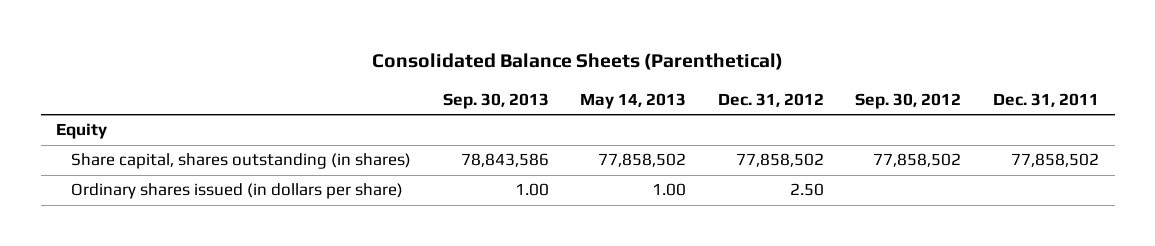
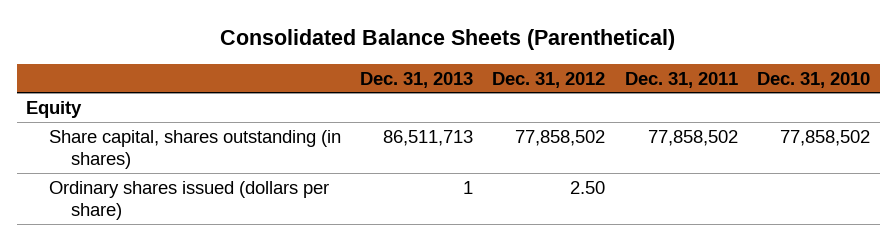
- | Sep. 30, 2013 | May 14, 2013 | Dec. 31, 2012 | Sep. 30, 2012 | Dec. 31, 2011
+ | Dec. 31, 2013 | Dec. 31, 2012 | Dec. 31, 2011 | Dec. 31, 2010
- Ordinary shares issued (in dollars per share) | 1.00 | 1.00 | 2.50 | |
+ Ordinary shares issued (dollars per share) | 1 | 2.50 | |

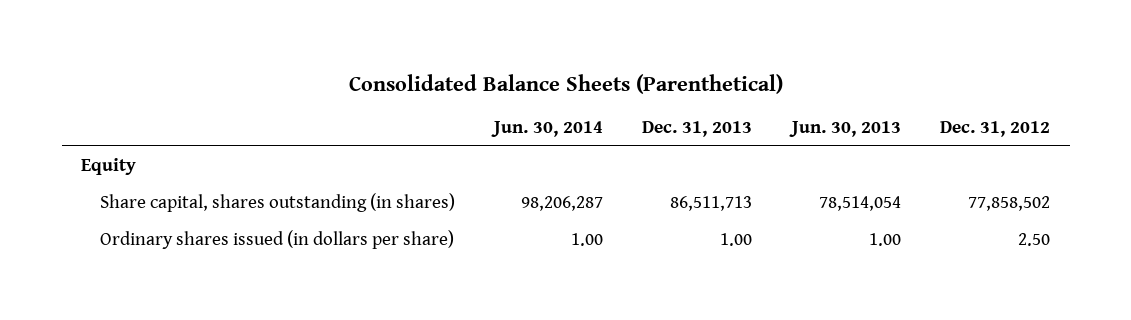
- | Dec. 31, 2013 | Dec. 31, 2012 | Dec. 31, 2011 | Dec. 31, 2010
+ | Jun. 30, 2014 | Dec. 31, 2013 | Jun. 30, 2013 | Dec. 31, 2012
- Ordinary shares issued (dollars per share) | 1 | 2.50 | |
+ Ordinary shares issued (in dollars per share) | 1.00 | 1.00 | 1.00 | 2.50

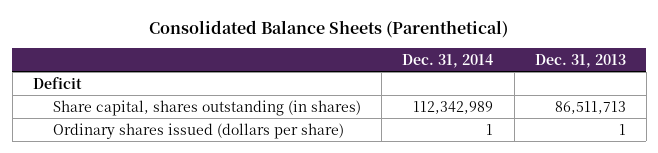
- | Jun. 30, 2014 | Dec. 31, 2013 | Jun. 30, 2013 | Dec. 31, 2012
+ | Dec. 31, 2014 | Dec. 31, 2013
- Equity
+ Deficit
- Ordinary shares issued (in dollars per share) | 1.00 | 1.00 | 1.00 | 2.50
+ Ordinary shares issued (dollars per share) | 1 | 1

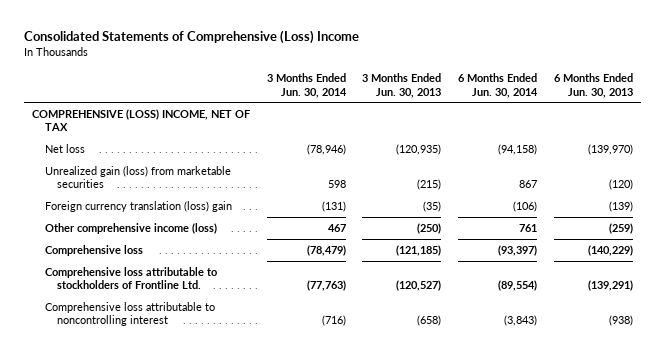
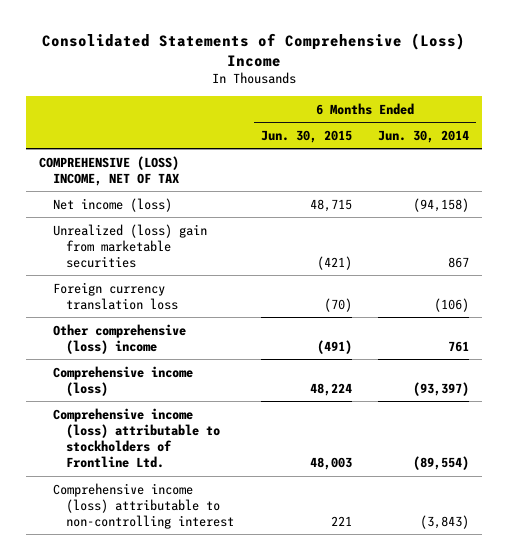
- | 3 Months Ended Jun. 30, 2014 | 3 Months Ended Jun. 30, 2013 | 6 Months Ended Jun. 30, 2014 | 6 Months Ended Jun. 30, 2013
+ | 6 Months Ended Jun. 30, 2015 | 6 Months Ended Jun. 30, 2014
- Net loss | (78,946) | (120,935) | (94,158) | (139,970)
- Unrealized gain (loss) from marketable securities | 598 | (215) | 867 | (120)
- Foreign currency translation (loss) gain | (131) | (35) | (106) | (139)
- Other comprehensive income (loss) | 467 | (250) | 761 | (259)
- Comprehensive loss | (78,479) | (121,185) | (93,397) | (140,229)
- Comprehensive loss attributable to stockholders of Frontline Ltd. | (77,763) | (120,527) | (89,554) | (139,291)
- Comprehensive loss attributable to noncontrolling interest | (716) | (658) | (3,843) | (938)
+ Net income (loss) | 48,715 | (94,158)
+ Unrealized (loss) gain from marketable securities | (421) | 867
+ Foreign currency translation loss | (70) | (106)
+ Other comprehensive (loss) income | (491) | 761
+ Comprehensive income (loss) | 48,224 | (93,397)
+ Comprehensive income (loss) attributable to stockholders of Frontline Ltd. | 48,003 | (89,554)
+ Comprehensive income (loss) attributable to non-controlling interest | 221 | (3,843)

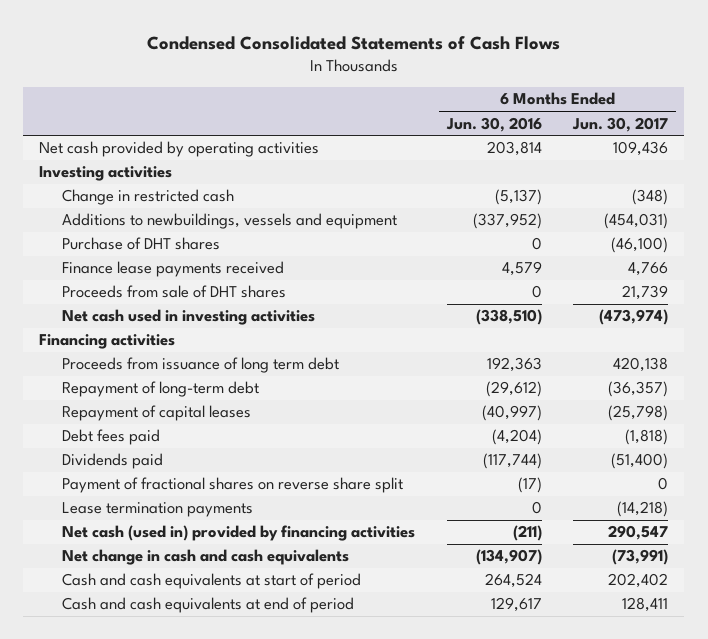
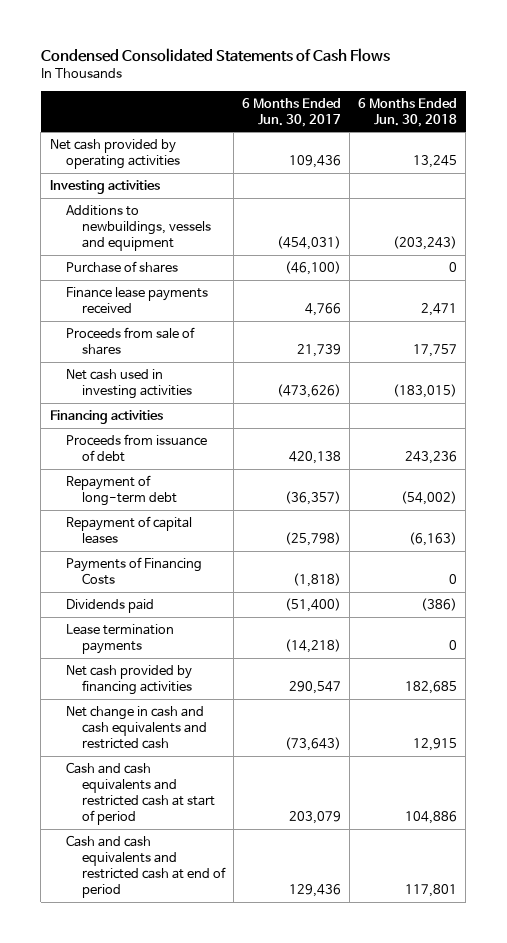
- | 6 Months Ended Jun. 30, 2016 | 6 Months Ended Jun. 30, 2017
+ | 6 Months Ended Jun. 30, 2017 | 6 Months Ended Jun. 30, 2018
- Change in restricted cash | (5,137) | (348)
- Purchase of DHT shares | 0 | (46,100)
+ Purchase of shares | (46,100) | 0
- Proceeds from sale of DHT shares | 0 | 21,739
- Net cash used in investing activities | (338,510) | (473,974)
+ Proceeds from sale of shares | 21,739 | 17,757
+ Net cash used in investing activities | (473,626) | (183,015)
- Proceeds from issuance of long term debt | 192,363 | 420,138
+ Proceeds from issuance of debt | 420,138 | 243,236
- Debt fees paid | (4,204) | (1,818)
+ Payments of Financing Costs | (1,818) | 0
- Payment of fractional shares on reverse share split | (17) | 0
- Net cash (used in) provided by financing activities | (211) | 290,547
- Net change in cash and cash equivalents | (134,907) | (73,991)
- Cash and cash equivalents at start of period | 264,524 | 202,402
- Cash and cash equivalents at end of period | 129,617 | 128,411
+ Net cash provided by financing activities | 290,547 | 182,685
+ Net change in cash and cash equivalents and restricted cash | (73,643) | 12,915
+ Cash and cash equivalents and restricted cash at start of period | 203,079 | 104,886
+ Cash and cash equivalents and restricted cash at end of period | 129,436 | 117,801

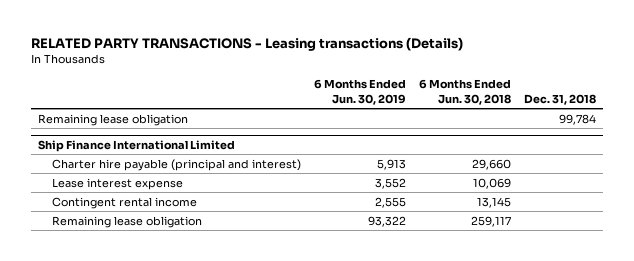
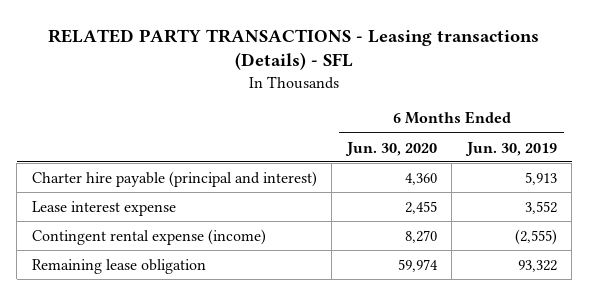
- RELATED PARTY TRANSACTIONS - Leasing transactions (Details)
+ RELATED PARTY TRANSACTIONS - Leasing transactions (Details) - SFL
- | 6 Months Ended Jun. 30, 2019 | 6 Months Ended Jun. 30, 2018 | Dec. 31, 2018
+ | 6 Months Ended Jun. 30, 2020 | 6 Months Ended Jun. 30, 2019
- Remaining lease obligation | | | 99,784
- Ship Finance International Limited
- Contingent rental income | 2,555 | 13,145 |
+ Contingent rental expense (income) | 8,270 | (2,555)

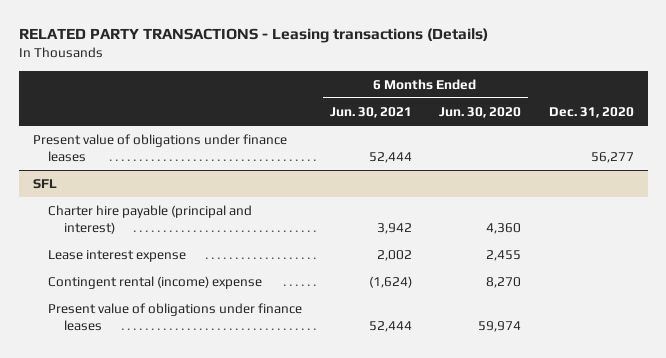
- RELATED PARTY TRANSACTIONS - Leasing transactions (Details) - SFL
+ RELATED PARTY TRANSACTIONS - Leasing transactions (Details)
- | 6 Months Ended Jun. 30, 2020 | 6 Months Ended Jun. 30, 2019
+ | 6 Months Ended Jun. 30, 2021 | 6 Months Ended Jun. 30, 2020 | Dec. 31, 2020
+ Present value of obligations under finance leases | 52,444 | | 56,277
+ SFL
- Contingent rental expense (income) | 8,270 | (2,555)
- Remaining lease obligation | 59,974 | 93,322
+ Contingent rental (income) expense | (1,624) | 8,270 |
+ Present value of obligations under finance leases | 52,444 | 59,974 |

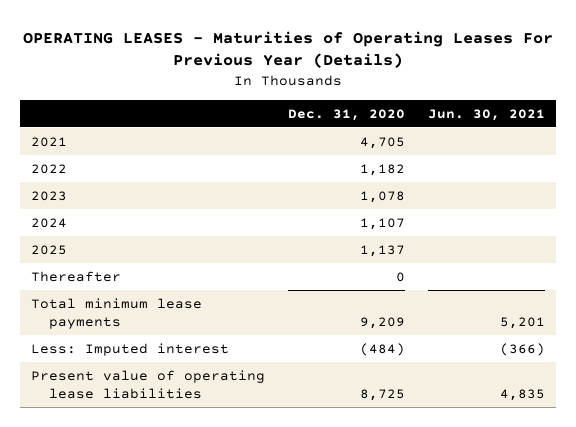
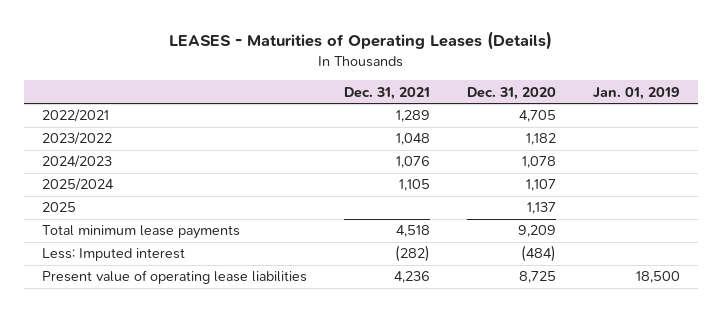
- OPERATING LEASES - Maturities of Operating Leases For Previous Year (Details)
+ LEASES - Maturities of Operating Leases (Details)
- | Dec. 31, 2020 | Jun. 30, 2021
+ | Dec. 31, 2021 | Dec. 31, 2020 | Jan. 01, 2019
- 2021 | 4,705 |
- 2022 | 1,182 |
- 2023 | 1,078 |
- 2024 | 1,107 |
+ 2022/2021 | 1,289 | 4,705 |
+ 2023/2022 | 1,048 | 1,182 |
+ 2024/2023 | 1,076 | 1,078 |
+ 2025/2024 | 1,105 | 1,107 |
- Thereafter | 0 |

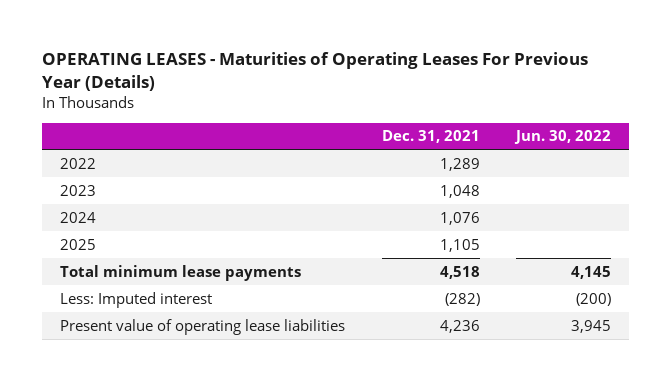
- LEASES - Maturities of Operating Leases (Details)
+ OPERATING LEASES - Maturities of Operating Leases For Previous Year (Details)
- | Dec. 31, 2021 | Dec. 31, 2020 | Jan. 01, 2019
+ | Dec. 31, 2021 | Jun. 30, 2022
- 2022/2021 | 1,289 | 4,705 |
- 2023/2022 | 1,048 | 1,182 |
- 2024/2023 | 1,076 | 1,078 |
- 2025/2024 | 1,105 | 1,107 |
- 2025 | | 1,137 |
+ 2022 | 1,289 |
+ 2023 | 1,048 |
+ 2024 | 1,076 |
+ 2025 | 1,105 |

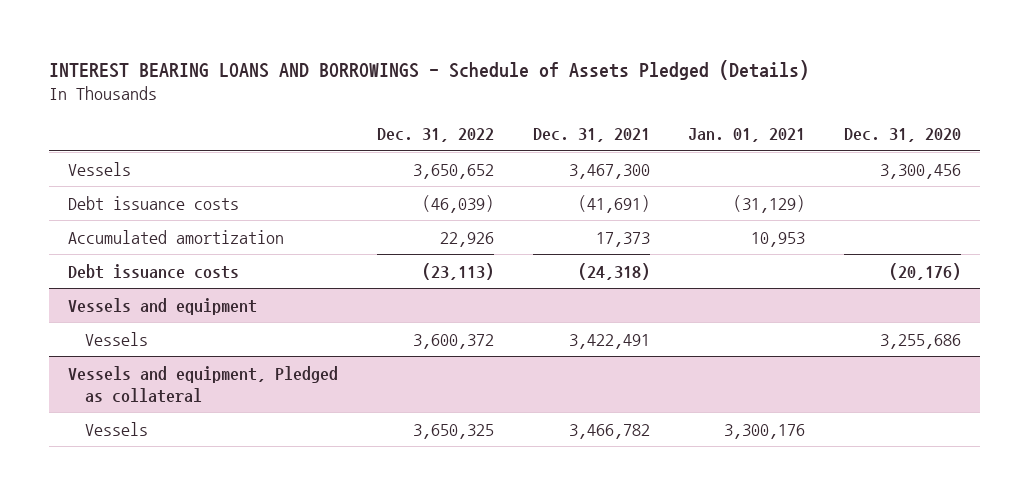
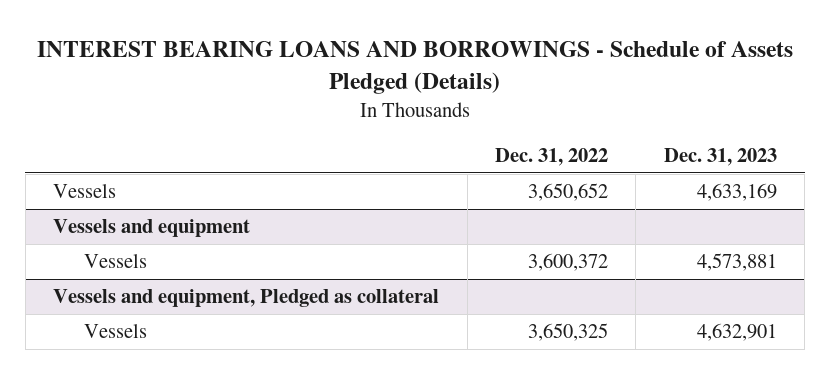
- | Dec. 31, 2022 | Dec. 31, 2021 | Jan. 01, 2021 | Dec. 31, 2020
+ | Dec. 31, 2022 | Dec. 31, 2023
- Debt issuance costs | (46,039) | (41,691) | (31,129) |
- Accumulated amortization | 22,926 | 17,373 | 10,953 |
- Debt issuance costs | (23,113) | (24,318) | | (20,176)

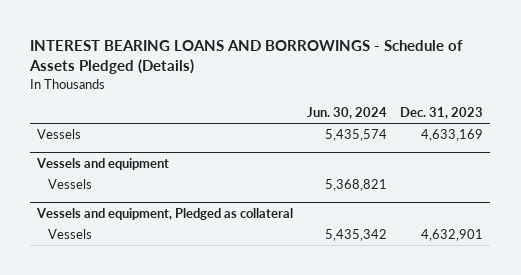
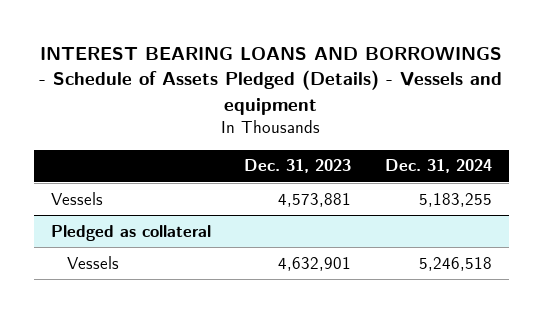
- INTEREST BEARING LOANS AND BORROWINGS - Schedule of Assets Pledged (Details)
+ INTEREST BEARING LOANS AND BORROWINGS - Schedule of Assets Pledged (Details) - Vessels and equipment
- | Jun. 30, 2024 | Dec. 31, 2023
+ | Dec. 31, 2023 | Dec. 31, 2024
- Vessels | 5,435,574 | 4,633,169
- Vessels and equipment
- Vessels | 5,368,821 |
- Vessels and equipment, Pledged as collateral
+ Vessels | 4,573,881 | 5,183,255
+ Pledged as collateral

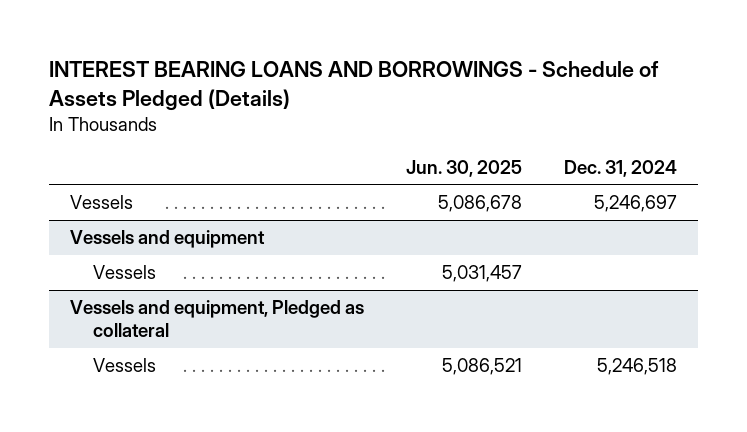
- INTEREST BEARING LOANS AND BORROWINGS - Schedule of Assets Pledged (Details) - Vessels and equipment
+ INTEREST BEARING LOANS AND BORROWINGS - Schedule of Assets Pledged (Details)
- | Dec. 31, 2023 | Dec. 31, 2024
+ | Jun. 30, 2025 | Dec. 31, 2024
- Vessels | 4,573,881 | 5,183,255
- Pledged as collateral
+ Vessels | 5,086,678 | 5,246,697
+ Vessels and equipment
+ Vessels | 5,031,457 |
+ Vessels and equipment, Pledged as collateral

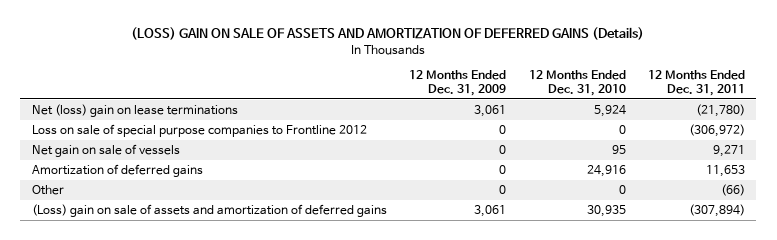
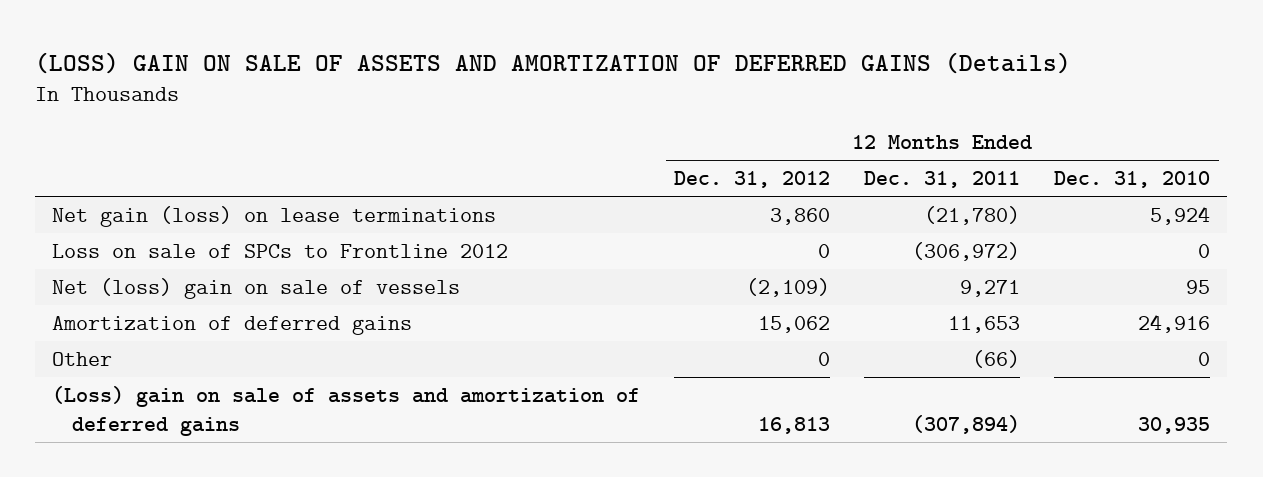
- | 12 Months Ended Dec. 31, 2009 | 12 Months Ended Dec. 31, 2010 | 12 Months Ended Dec. 31, 2011
+ | 12 Months Ended Dec. 31, 2012 | 12 Months Ended Dec. 31, 2011 | 12 Months Ended Dec. 31, 2010
- Net (loss) gain on lease terminations | 3,061 | 5,924 | (21,780)
- Loss on sale of special purpose companies to Frontline 2012 | 0 | 0 | (306,972)
- Net gain on sale of vessels | 0 | 95 | 9,271
+ Net gain (loss) on lease terminations | 3,860 | (21,780) | 5,924
+ Loss on sale of SPCs to Frontline 2012 | 0 | (306,972) | 0
+ Net (loss) gain on sale of vessels | (2,109) | 9,271 | 95

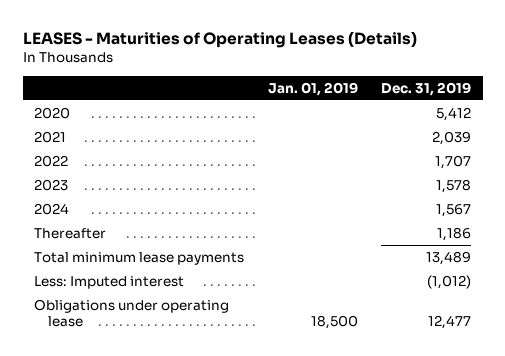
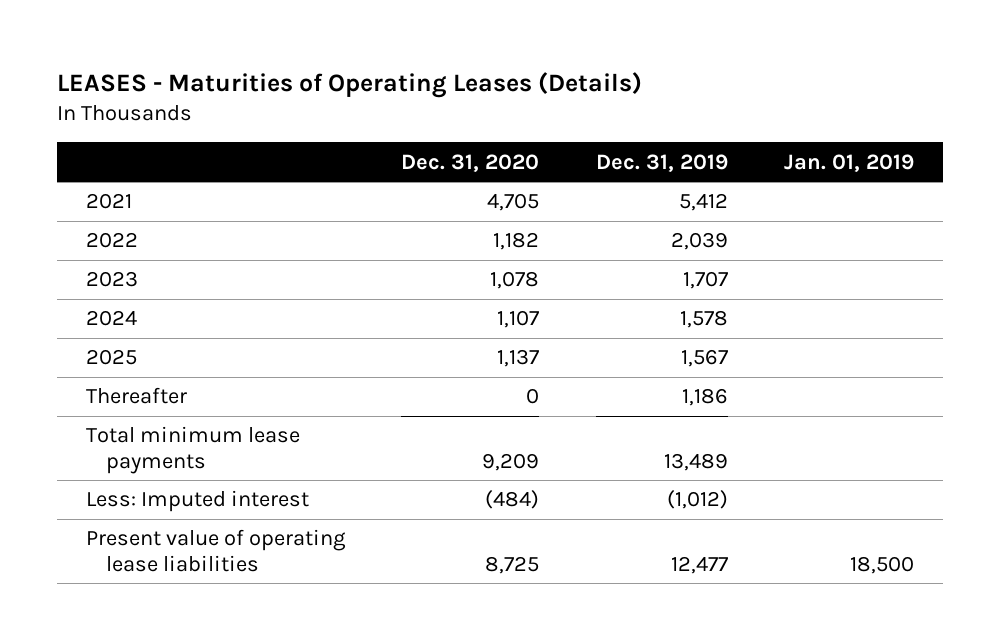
- | Jan. 01, 2019 | Dec. 31, 2019
+ | Dec. 31, 2020 | Dec. 31, 2019 | Jan. 01, 2019
- 2020 | | 5,412
- 2021 | | 2,039
- 2022 | | 1,707
- 2023 | | 1,578
- 2024 | | 1,567
+ 2021 | 4,705 | 5,412 |
+ 2022 | 1,182 | 2,039 |
+ 2023 | 1,078 | 1,707 |
+ 2024 | 1,107 | 1,578 |
+ 2025 | 1,137 | 1,567 |
- Obligations under operating lease | 18,500 | 12,477
+ Present value of operating lease liabilities | 8,725 | 12,477 | 18,500

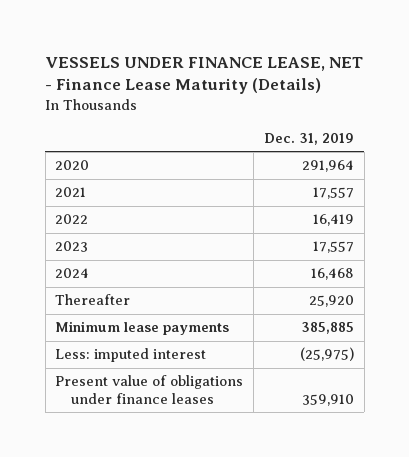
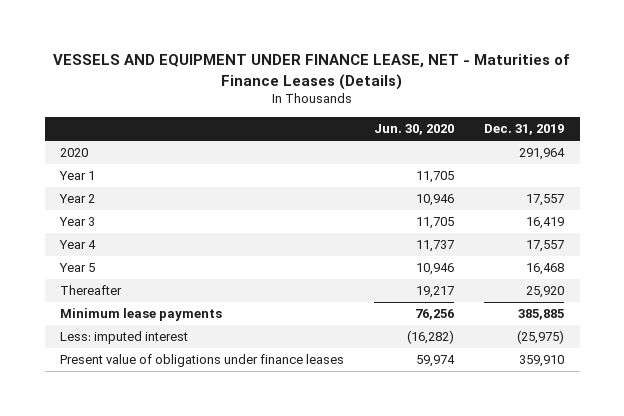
- VESSELS UNDER FINANCE LEASE, NET - Finance Lease Maturity (Details)
+ VESSELS AND EQUIPMENT UNDER FINANCE LEASE, NET - Maturities of Finance Leases (Details)
- | Dec. 31, 2019
+ | Jun. 30, 2020 | Dec. 31, 2019
- 2021 | 17,557
- 2022 | 16,419
- 2023 | 17,557
- 2024 | 16,468
+ Year 1 | 11,705 |
+ Year 2 | 10,946 | 17,557
+ Year 3 | 11,705 | 16,419
+ Year 4 | 11,737 | 17,557
+ Year 5 | 10,946 | 16,468

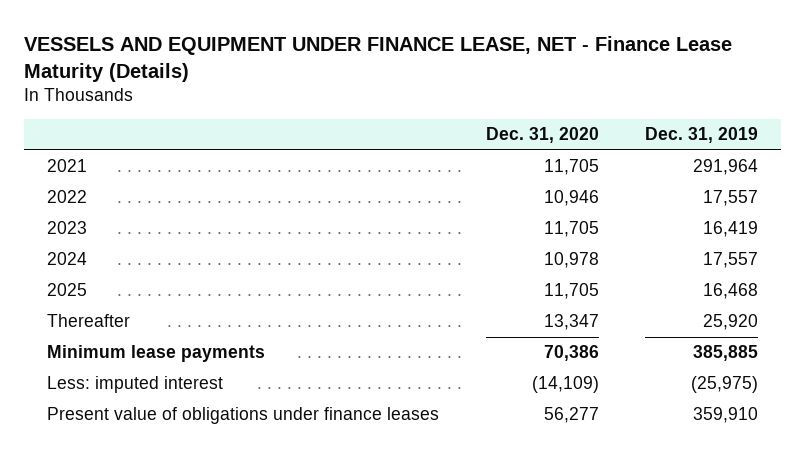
- VESSELS AND EQUIPMENT UNDER FINANCE LEASE, NET - Maturities of Finance Leases (Details)
+ VESSELS AND EQUIPMENT UNDER FINANCE LEASE, NET - Finance Lease Maturity (Details)
- | Jun. 30, 2020 | Dec. 31, 2019
+ | Dec. 31, 2020 | Dec. 31, 2019
- 2020 | | 291,964
- Year 1 | 11,705 |
- Year 2 | 10,946 | 17,557
- Year 3 | 11,705 | 16,419
- Year 4 | 11,737 | 17,557
- Year 5 | 10,946 | 16,468
+ 2021 | 11,705 | 291,964
+ 2022 | 10,946 | 17,557
+ 2023 | 11,705 | 16,419
+ 2024 | 10,978 | 17,557
+ 2025 | 11,705 | 16,468

